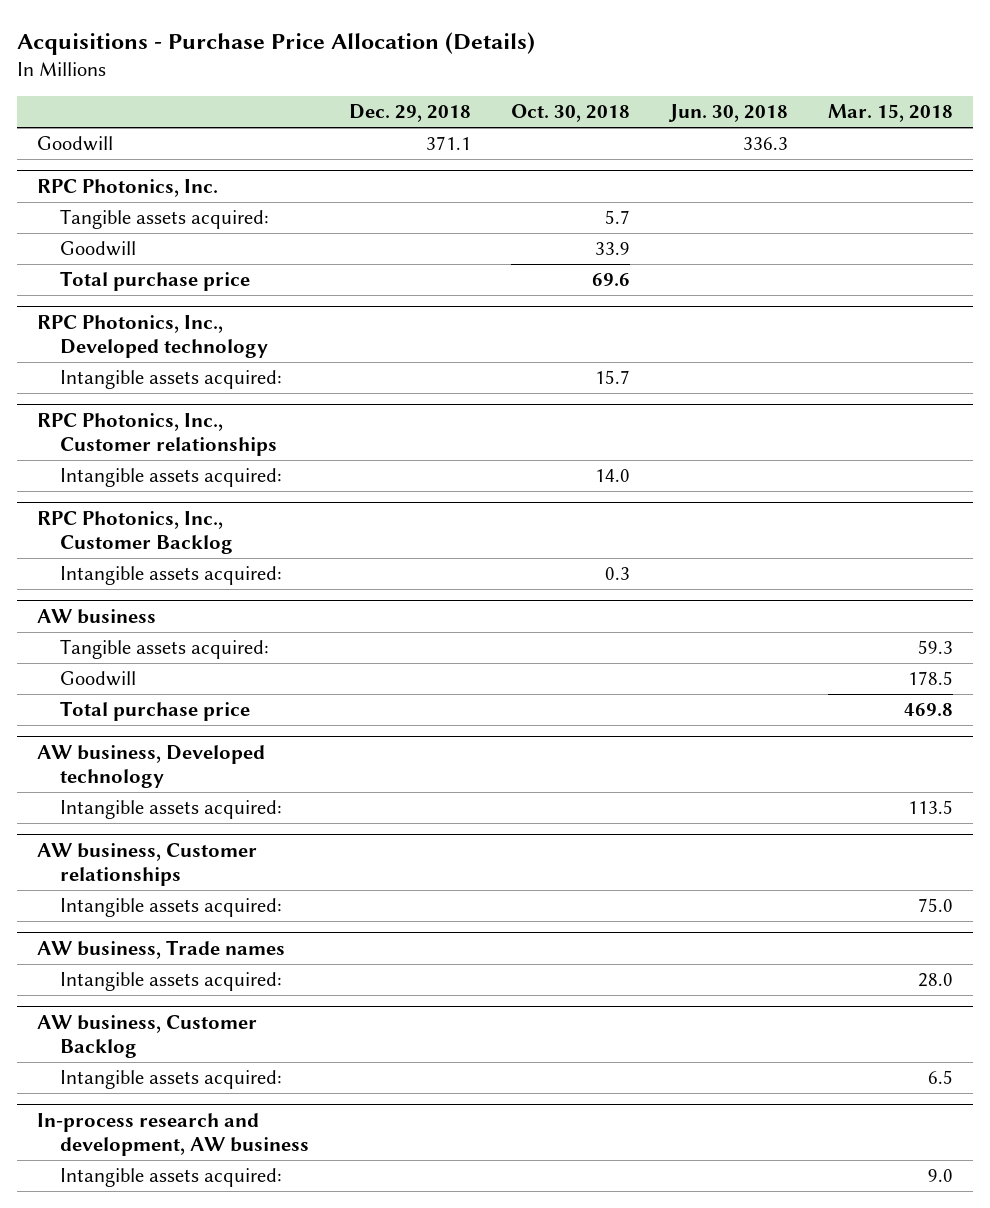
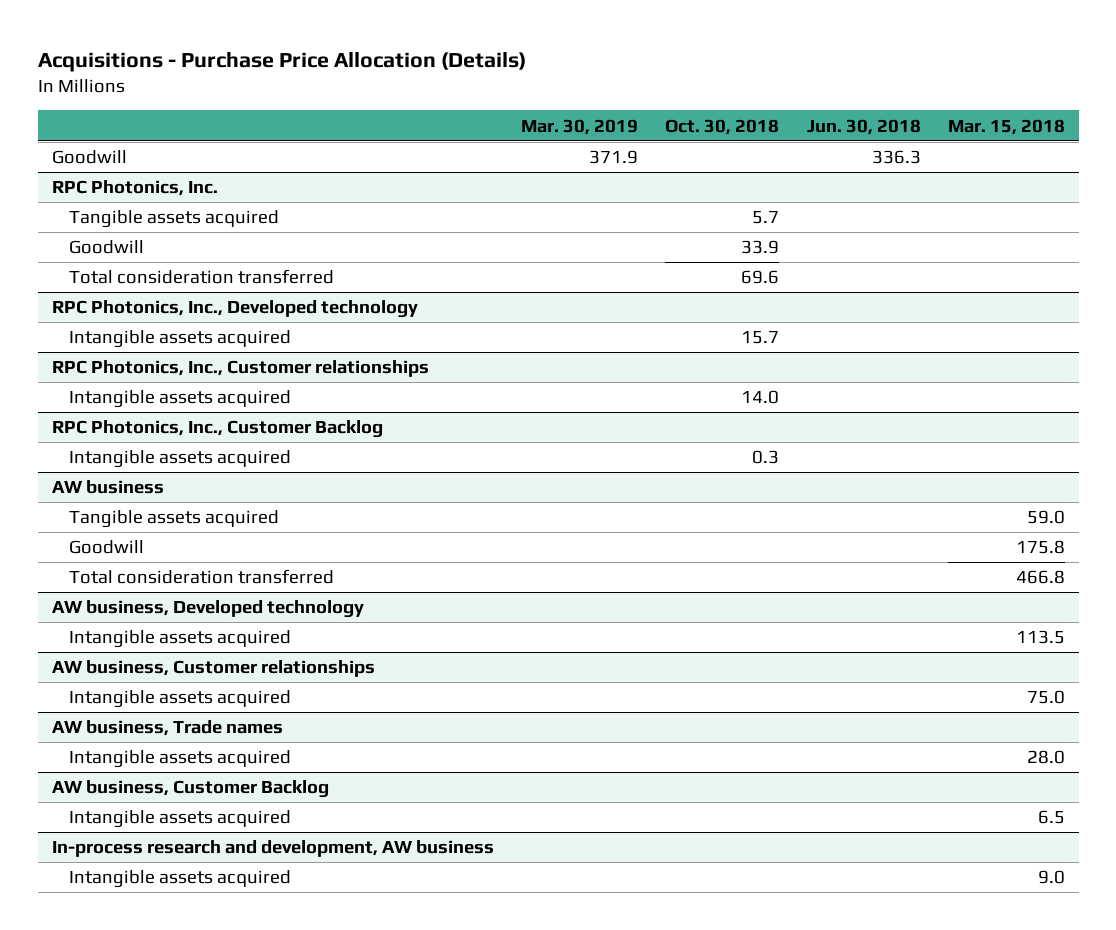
- | Dec. 29, 2018 | Oct. 30, 2018 | Jun. 30, 2018 | Mar. 15, 2018
+ | Mar. 30, 2019 | Oct. 30, 2018 | Jun. 30, 2018 | Mar. 15, 2018
@ RPC Photonics, Inc.
- Tangible assets acquired: | | 5.7 | |
+ Tangible assets acquired | | 5.7 | |
- Total purchase price | | 69.6 | |
+ Total consideration transferred | | 69.6 | |
@ RPC Photonics, Inc., Developed technology
- Intangible assets acquired: | | 15.7 | |
+ Intangible assets acquired | | 15.7 | |
@ RPC Photonics, Inc., Customer relationships
- Intangible assets acquired: | | 14.0 | |
+ Intangible assets acquired | | 14.0 | |
@ RPC Photonics, Inc., Customer Backlog
- Intangible assets acquired: | | 0.3 | |
+ Intangible assets acquired | | 0.3 | |
@ AW business
- Tangible assets acquired: | | | | 59.3
- Goodwill | | | | 178.5
- Total purchase price | | | | 469.8
+ Tangible assets acquired | | | | 59.0
+ Goodwill | | | | 175.8
+ Total consideration transferred | | | | 466.8
@ AW business, Developed technology
- Intangible assets acquired: | | | | 113.5
+ Intangible assets acquired | | | | 113.5
@ AW business, Customer relationships
- Intangible assets acquired: | | | | 75.0
+ Intangible assets acquired | | | | 75.0
@ AW business, Trade names
- Intangible assets acquired: | | | | 28.0
+ Intangible assets acquired | | | | 28.0
@ AW business, Customer Backlog
- Intangible assets acquired: | | | | 6.5
+ Intangible assets acquired | | | | 6.5
@ In-process research and development, AW business
- Intangible assets acquired: | | | | 9.0
+ Intangible assets acquired | | | | 9.0

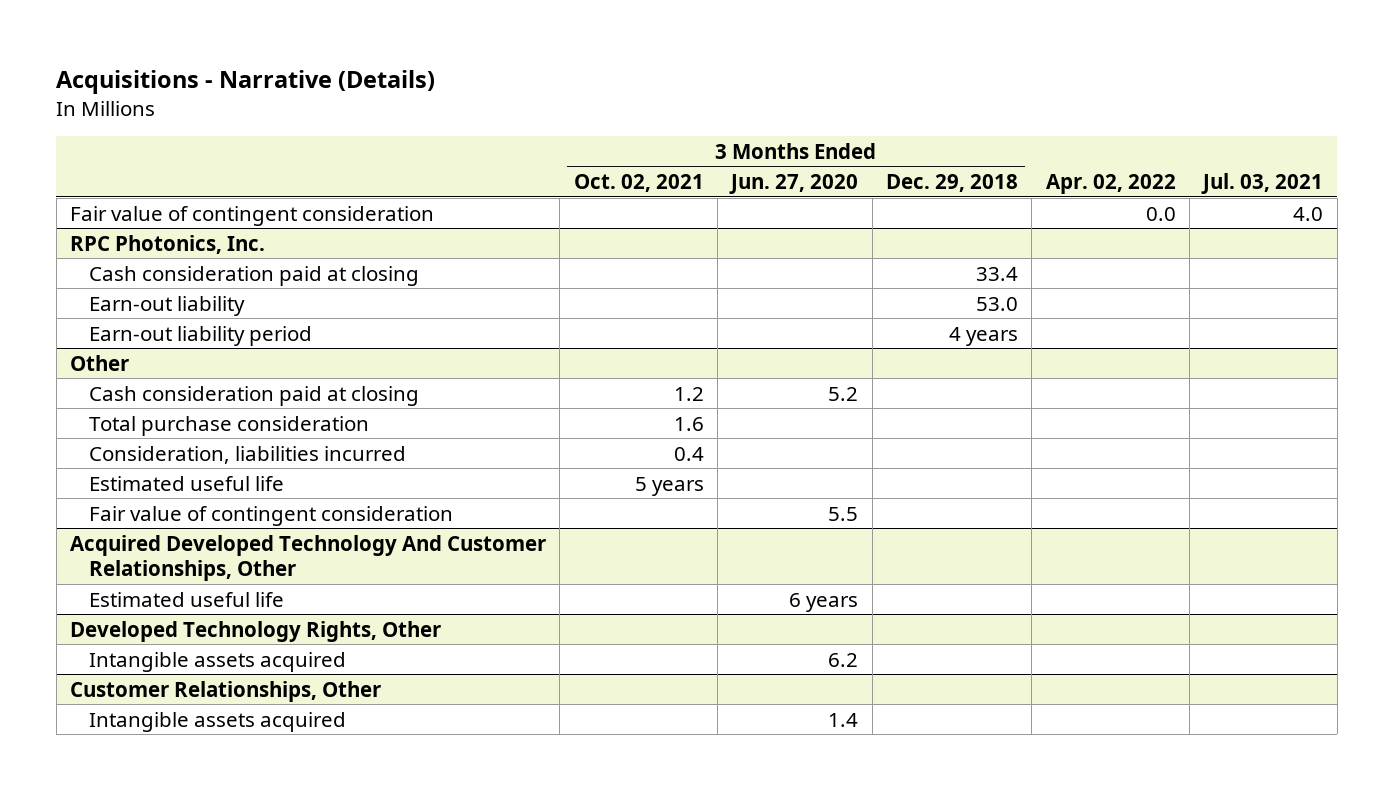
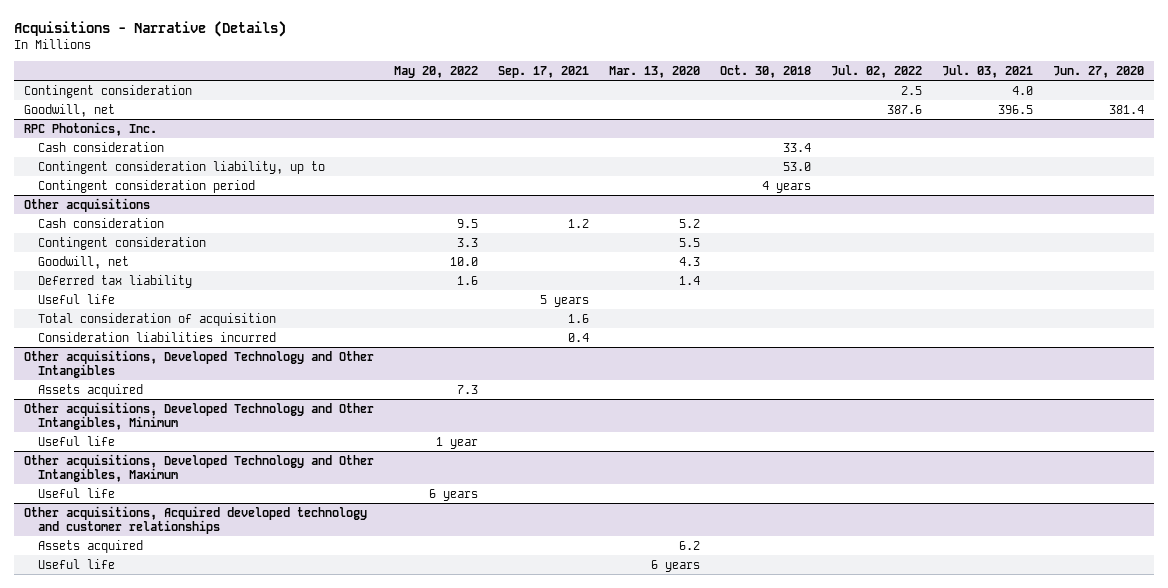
- | 3 Months Ended Oct. 02, 2021 | 3 Months Ended Jun. 27, 2020 | 3 Months Ended Dec. 29, 2018 | Apr. 02, 2022 | Jul. 03, 2021
+ | May 20, 2022 | Sep. 17, 2021 | Mar. 13, 2020 | Oct. 30, 2018 | Jul. 02, 2022 | Jul. 03, 2021 | Jun. 27, 2020
- Fair value of contingent consideration | | | | 0.0 | 4.0
+ Contingent consideration | | | | | 2.5 | 4.0 |
+ Goodwill, net | | | | | 387.6 | 396.5 | 381.4
@ RPC Photonics, Inc.
- Cash consideration paid at closing | | | 33.4 | |
- Earn-out liability | | | 53.0 | |
- Earn-out liability period | | | 4 years | |
- Other
- Cash consideration paid at closing | 1.2 | 5.2 | | |
- Total purchase consideration | 1.6 | | | |
- Consideration, liabilities incurred | 0.4 | | | |
- Estimated useful life | 5 years | | | |
- Fair value of contingent consideration | | 5.5 | | |
- Acquired Developed Technology And Customer Relationships, Other
- Estimated useful life | | 6 years | | |
- Developed Technology Rights, Other
- Intangible assets acquired | | 6.2 | | |
- Customer Relationships, Other
- Intangible assets acquired | | 1.4 | | |
@ RPC Photonics, Inc.
+ Cash consideration | | | | 33.4 | | |
+ Contingent consideration liability, up to | | | | 53.0 | | |
+ Contingent consideration period | | | | 4 years | | |
+ Other acquisitions
+ Cash consideration | 9.5 | 1.2 | 5.2 | | | |
+ Contingent consideration | 3.3 | | 5.5 | | | |
+ Goodwill, net | 10.0 | | 4.3 | | | |
+ Deferred tax liability | 1.6 | | 1.4 | | | |
+ Useful life | | 5 years | | | | |
+ Total consideration of acquisition | | 1.6 | | | | |
+ Consideration liabilities incurred | | 0.4 | | | | |
+ Other acquisitions, Developed Technology and Other Intangibles
+ Assets acquired | 7.3 | | | | | |
+ Other acquisitions, Developed Technology and Other Intangibles, Minimum
+ Useful life | 1 year | | | | | |
+ Other acquisitions, Developed Technology and Other Intangibles, Maximum
+ Useful life | 6 years | | | | | |
+ Other acquisitions, Acquired developed technology and customer relationships
+ Assets acquired | | | 6.2 | | | |
+ Useful life | | | 6 years | | | |

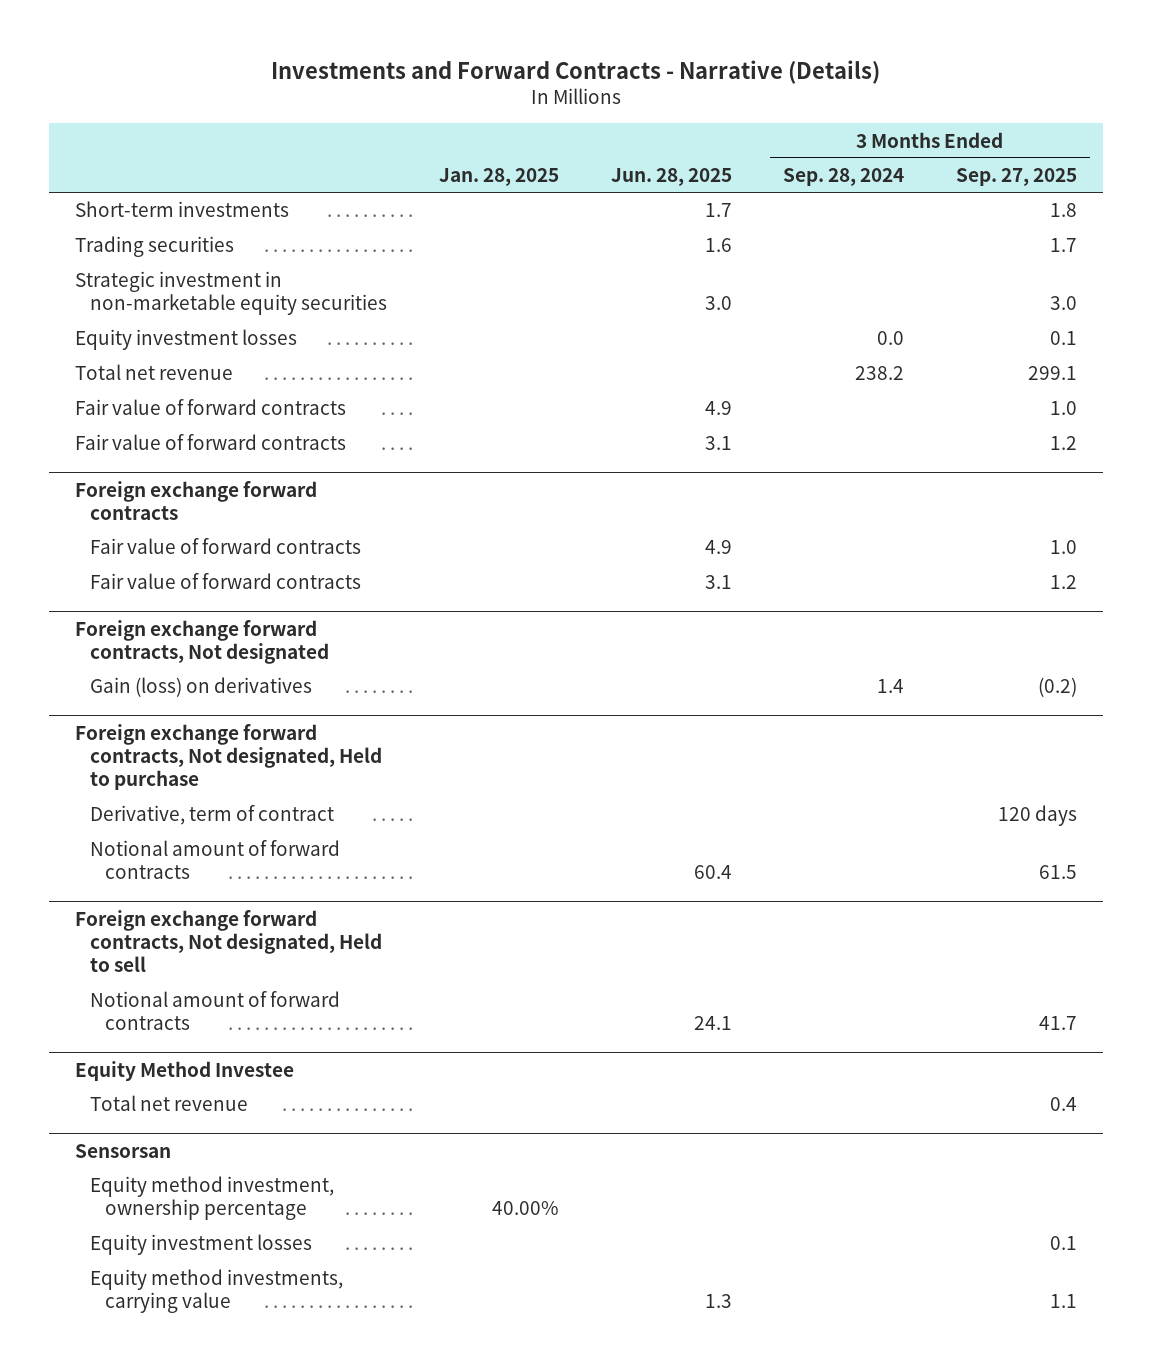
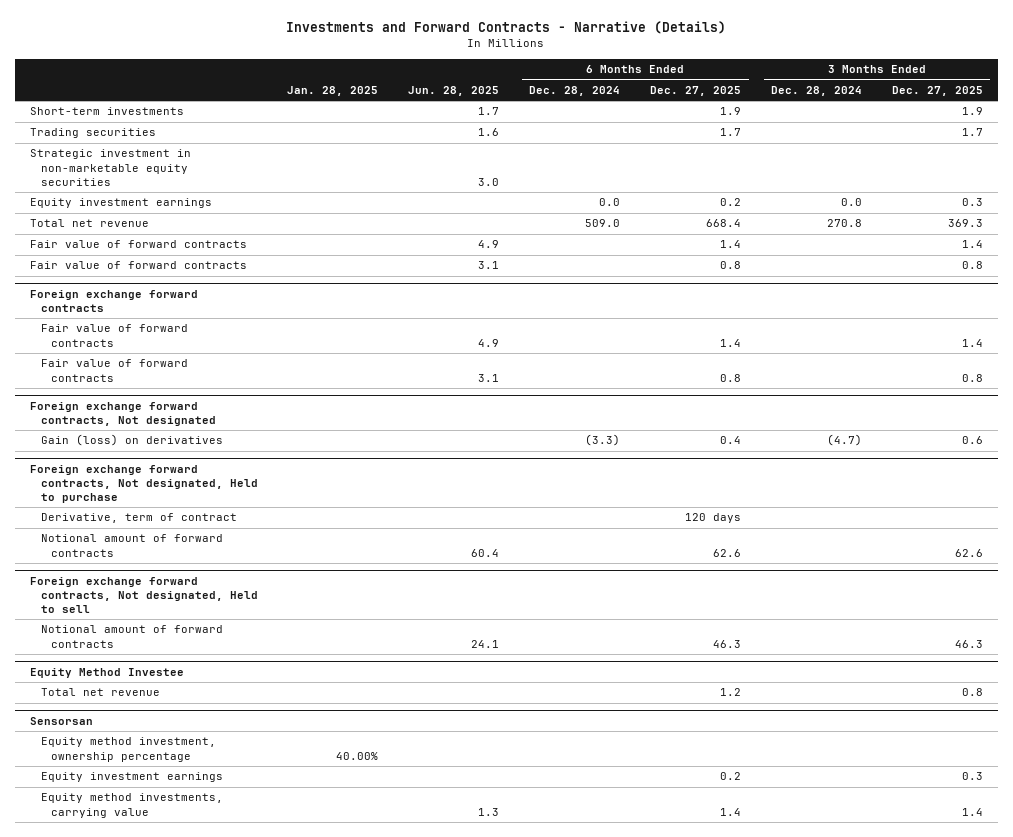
- | Jan. 28, 2025 | Jun. 28, 2025 | 3 Months Ended Sep. 28, 2024 | 3 Months Ended Sep. 27, 2025
+ | Jan. 28, 2025 | Jun. 28, 2025 | 6 Months Ended Dec. 28, 2024 | 6 Months Ended Dec. 27, 2025 | 3 Months Ended Dec. 28, 2024 | 3 Months Ended Dec. 27, 2025
- Equity investment losses | | | 0.0 | 0.1
+ Equity investment earnings | | | 0.0 | 0.2 | 0.0 | 0.3
@ Sensorsan
- Equity investment losses | | | | 0.1
+ Equity investment earnings | | | | 0.2 | | 0.3

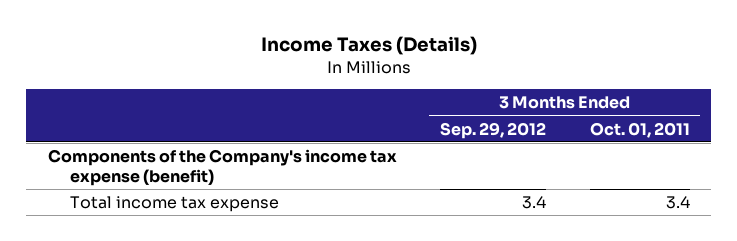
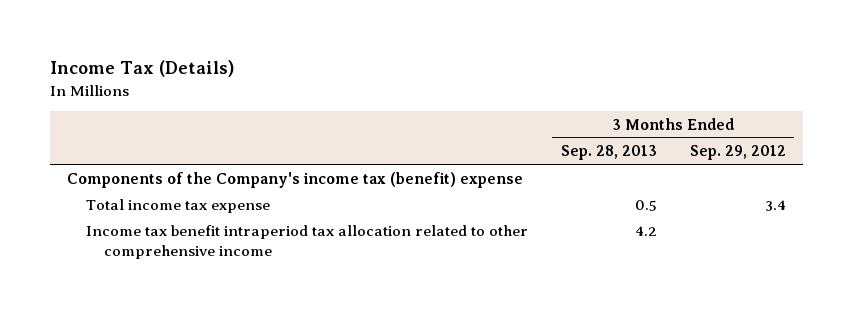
- Income Taxes (Details)
+ Income Tax (Details)
- | 3 Months Ended Sep. 29, 2012 | 3 Months Ended Oct. 01, 2011
+ | 3 Months Ended Sep. 28, 2013 | 3 Months Ended Sep. 29, 2012
- Components of the Company's income tax expense (benefit)
+ Components of the Company's income tax (benefit) expense
+ Income tax benefit intraperiod tax allocation related to other comprehensive income | 4.2 |

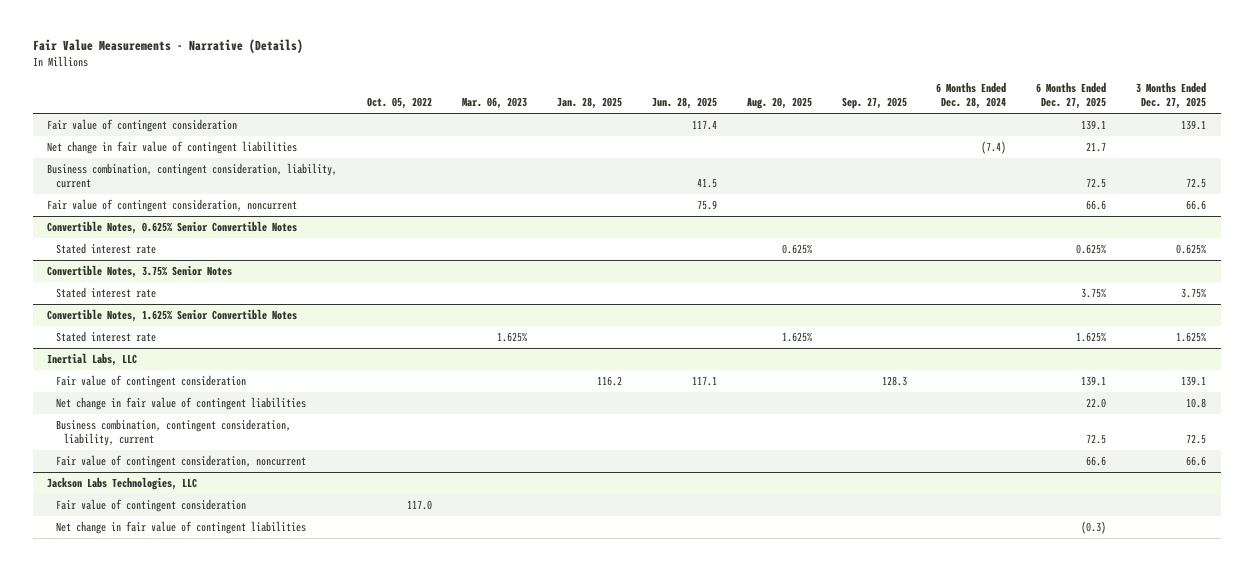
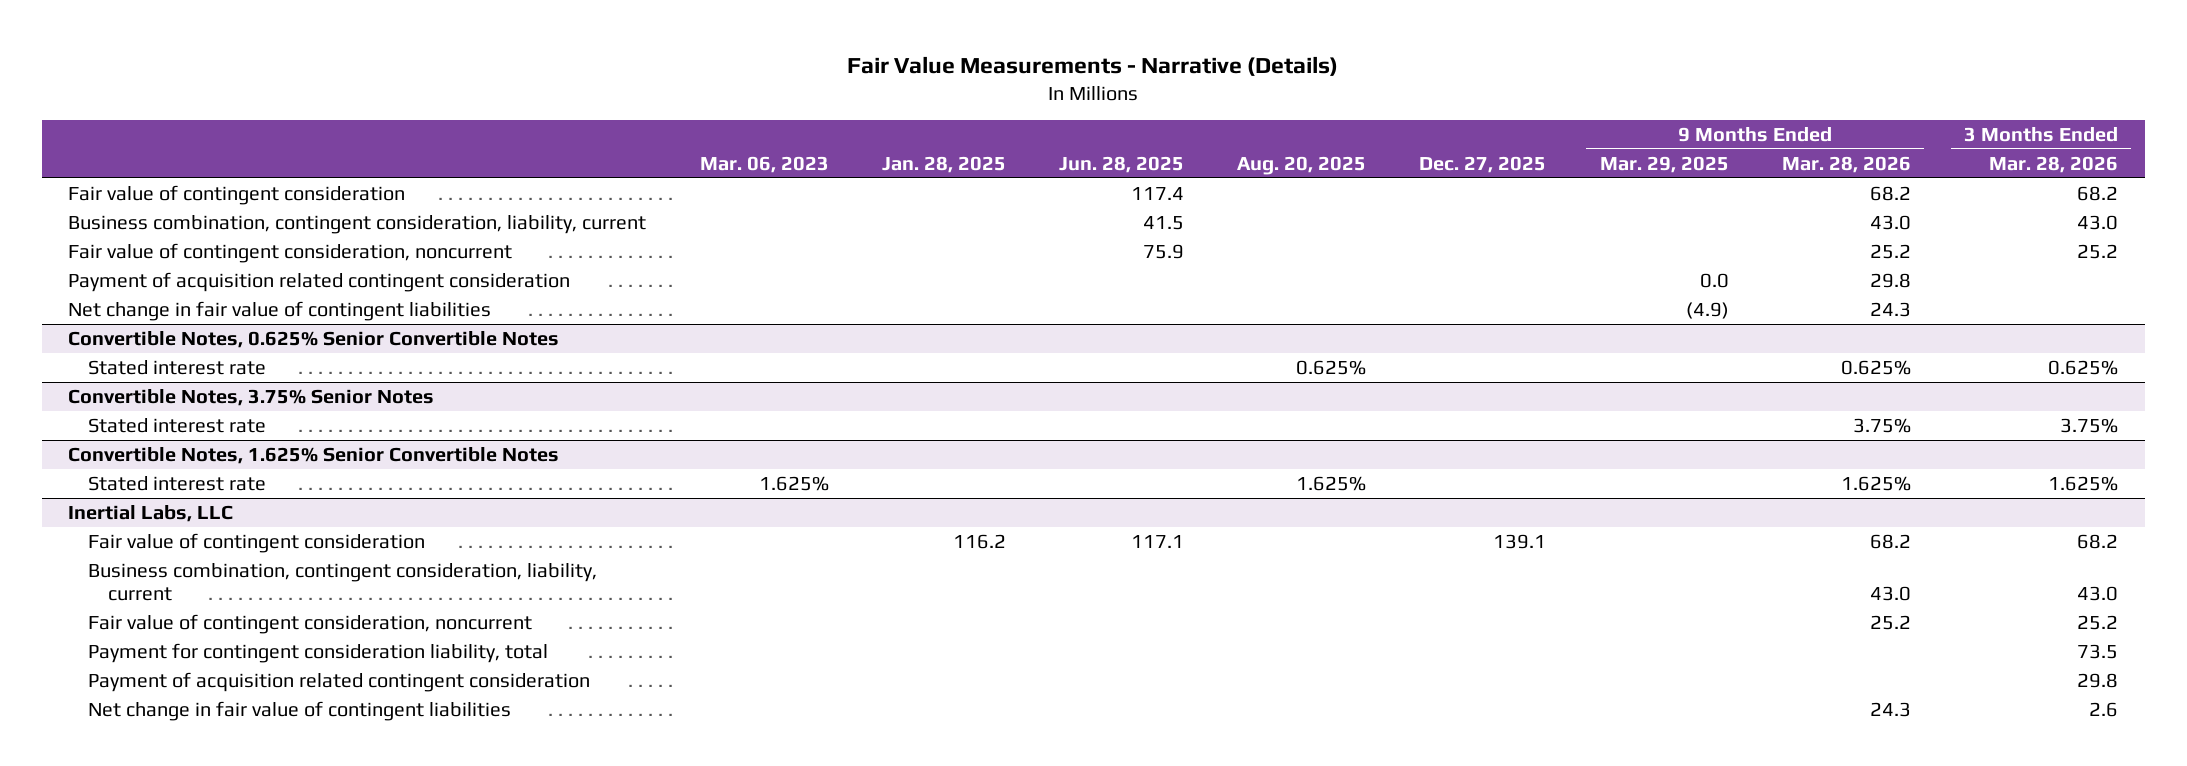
- | Oct. 05, 2022 | Mar. 06, 2023 | Jan. 28, 2025 | Jun. 28, 2025 | Aug. 20, 2025 | Sep. 27, 2025 | 6 Months Ended Dec. 28, 2024 | 6 Months Ended Dec. 27, 2025 | 3 Months Ended Dec. 27, 2025
+ | Mar. 06, 2023 | Jan. 28, 2025 | Jun. 28, 2025 | Aug. 20, 2025 | Dec. 27, 2025 | 9 Months Ended Mar. 29, 2025 | 9 Months Ended Mar. 28, 2026 | 3 Months Ended Mar. 28, 2026
+ Payment of acquisition related contingent consideration | | | | | | 0.0 | 29.8 |
moved down: Net change in fair value of contingent liabilities | | | | | | (4.9) | 24.3 |
- Jackson Labs Technologies, LLC
- Fair value of contingent consideration | 117.0 | | | | | | | |
- Net change in fair value of contingent liabilities | | | | | | | | (0.3) |
@ Inertial Labs, LLC
+ Payment for contingent consideration liability, total | | | | | | | | 73.5
+ Payment of acquisition related contingent consideration | | | | | | | | 29.8
moved down: Net change in fair value of contingent liabilities | | | | | | | 24.3 | 2.6

